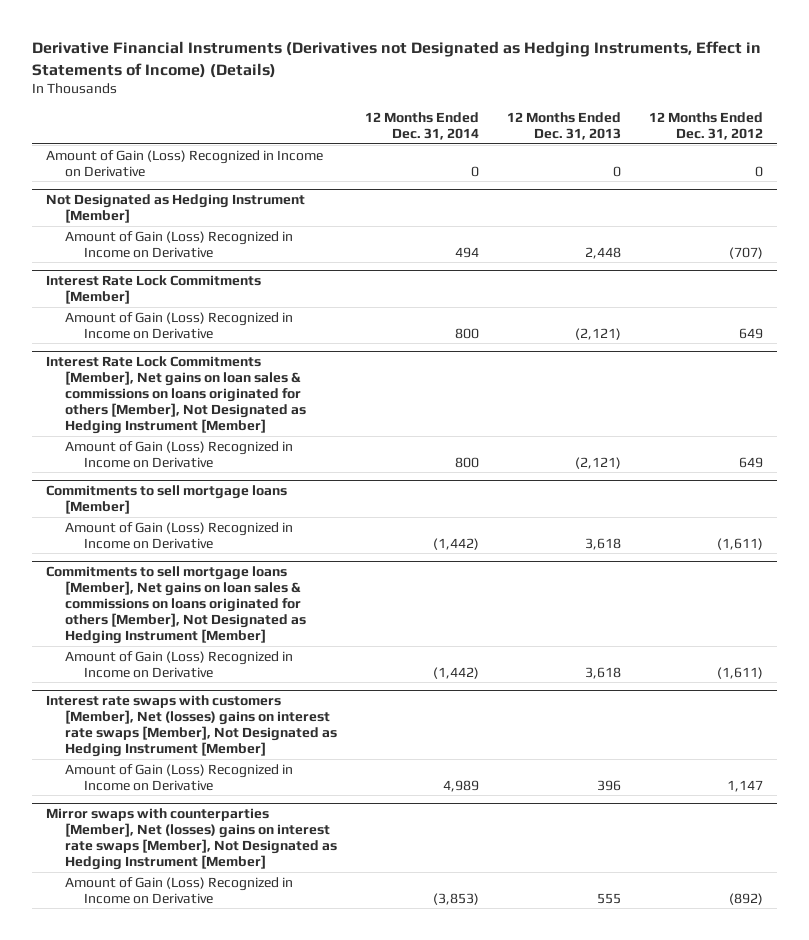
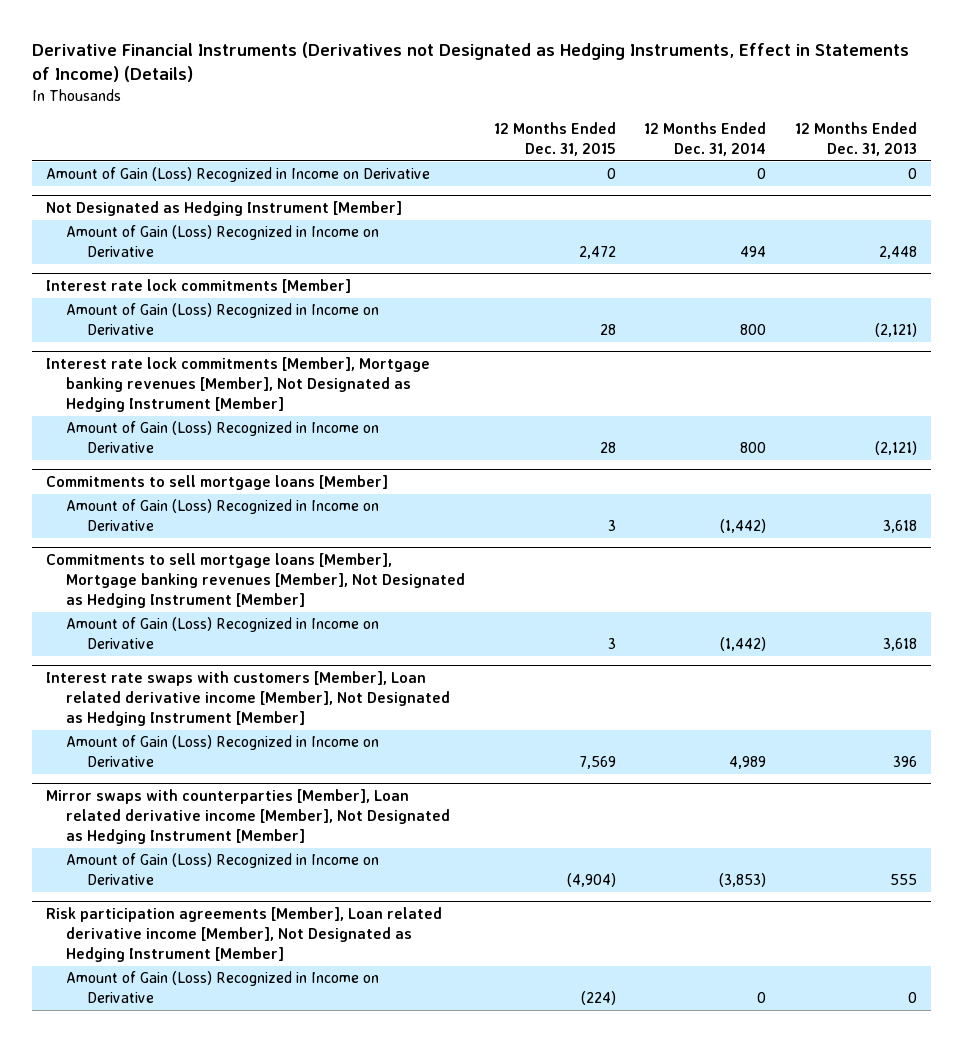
- | 12 Months Ended Dec. 31, 2014 | 12 Months Ended Dec. 31, 2013 | 12 Months Ended Dec. 31, 2012
+ | 12 Months Ended Dec. 31, 2015 | 12 Months Ended Dec. 31, 2014 | 12 Months Ended Dec. 31, 2013
- Interest Rate Lock Commitments [Member]
+ Interest rate lock commitments [Member]
- Interest Rate Lock Commitments [Member], Net gains on loan sales & commissions on loans originated for others [Member], Not Designated as Hedging Instrument [Member]
+ Interest rate lock commitments [Member], Mortgage banking revenues [Member], Not Designated as Hedging Instrument [Member]
- Commitments to sell mortgage loans [Member], Net gains on loan sales & commissions on loans originated for others [Member], Not Designated as Hedging Instrument [Member]
+ Commitments to sell mortgage loans [Member], Mortgage banking revenues [Member], Not Designated as Hedging Instrument [Member]
- Interest rate swaps with customers [Member], Net (losses) gains on interest rate swaps [Member], Not Designated as Hedging Instrument [Member]
+ Interest rate swaps with customers [Member], Loan related derivative income [Member], Not Designated as Hedging Instrument [Member]
- Mirror swaps with counterparties [Member], Net (losses) gains on interest rate swaps [Member], Not Designated as Hedging Instrument [Member]
+ Mirror swaps with counterparties [Member], Loan related derivative income [Member], Not Designated as Hedging Instrument [Member]
+ Risk participation agreements [Member], Loan related derivative income [Member], Not Designated as Hedging Instrument [Member]
+ Amount of Gain (Loss) Recognized in Income on Derivative | (224) | 0 | 0

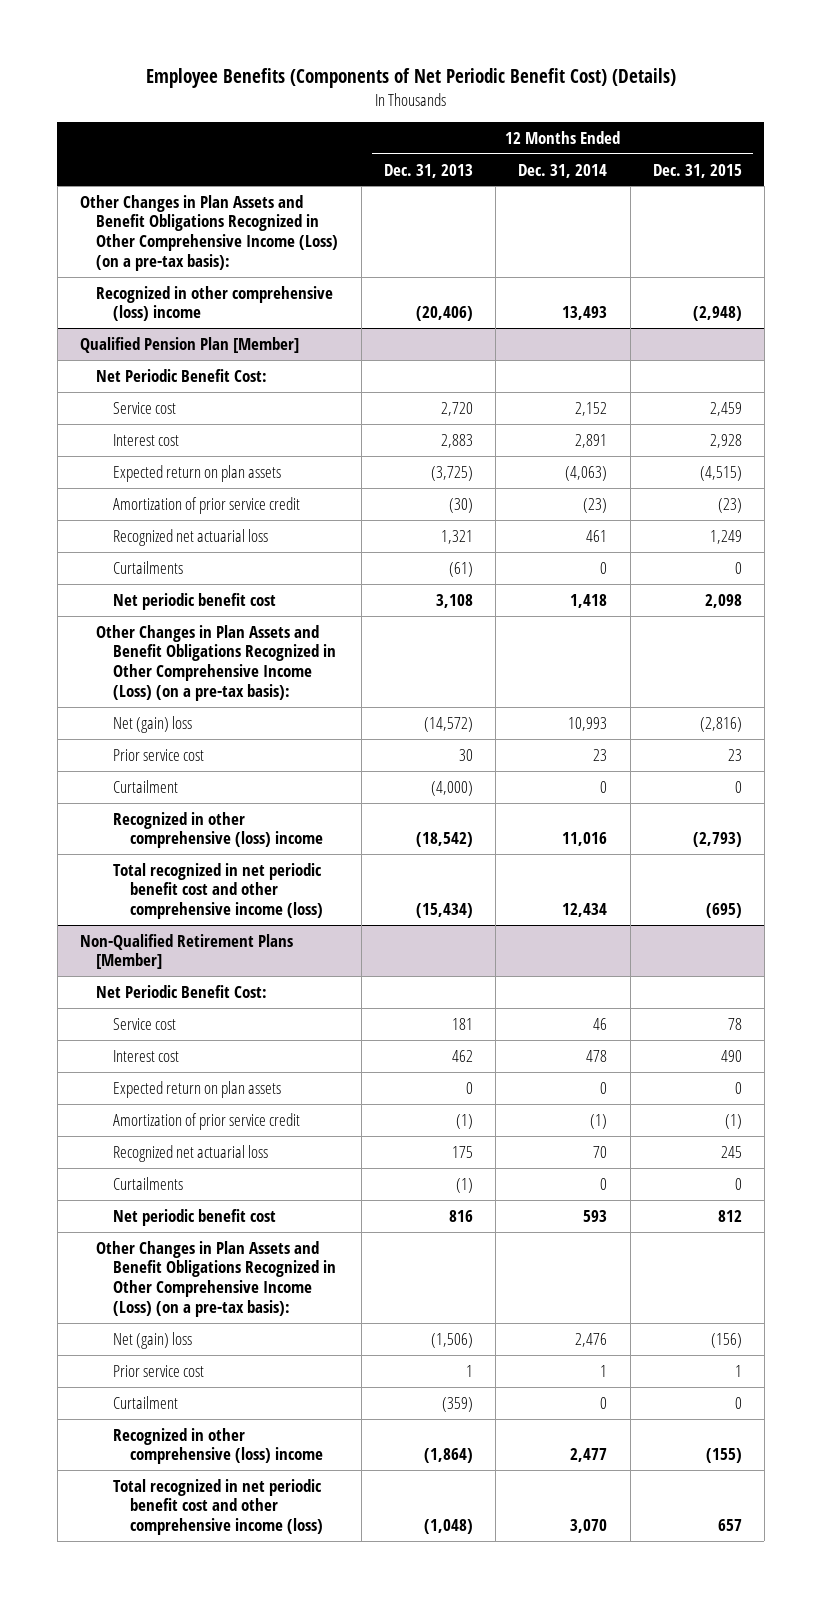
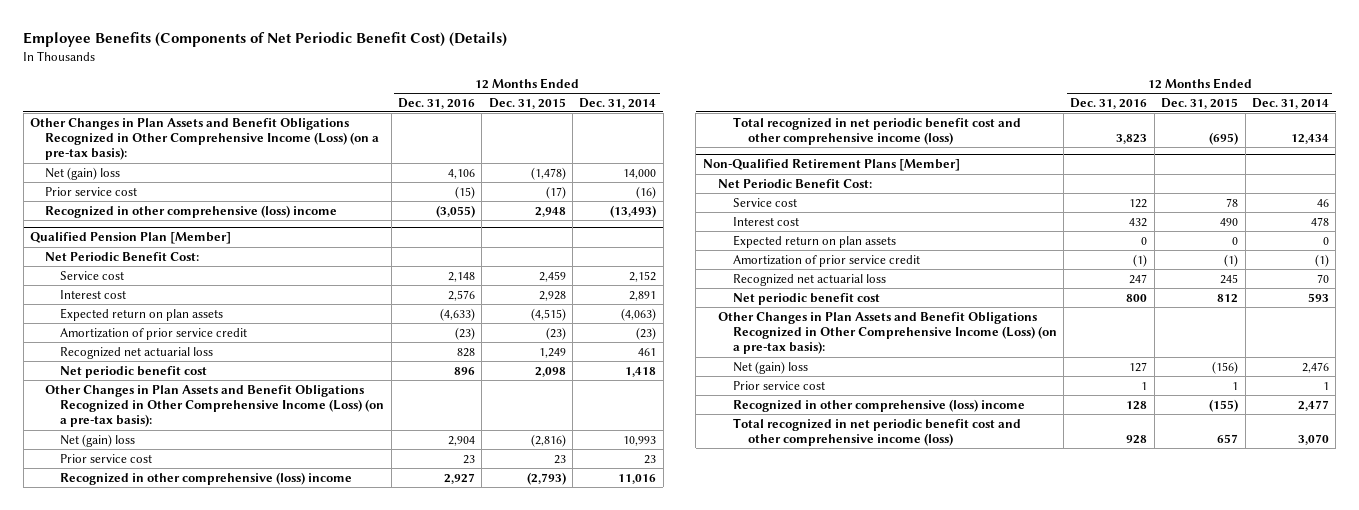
- | 12 Months Ended Dec. 31, 2013 | 12 Months Ended Dec. 31, 2014 | 12 Months Ended Dec. 31, 2015
+ | 12 Months Ended Dec. 31, 2016 | 12 Months Ended Dec. 31, 2015 | 12 Months Ended Dec. 31, 2014
- Recognized in other comprehensive (loss) income | (20,406) | 13,493 | (2,948)
+ Net (gain) loss | 4,106 | (1,478) | 14,000
+ Prior service cost | (15) | (17) | (16)
+ Recognized in other comprehensive (loss) income | (3,055) | 2,948 | (13,493)
@ Qualified Pension Plan [Member]
- Curtailments | (61) | 0 | 0
- Curtailment | (4,000) | 0 | 0
@ Non-Qualified Retirement Plans [Member]
- Curtailments | (1) | 0 | 0
- Curtailment | (359) | 0 | 0

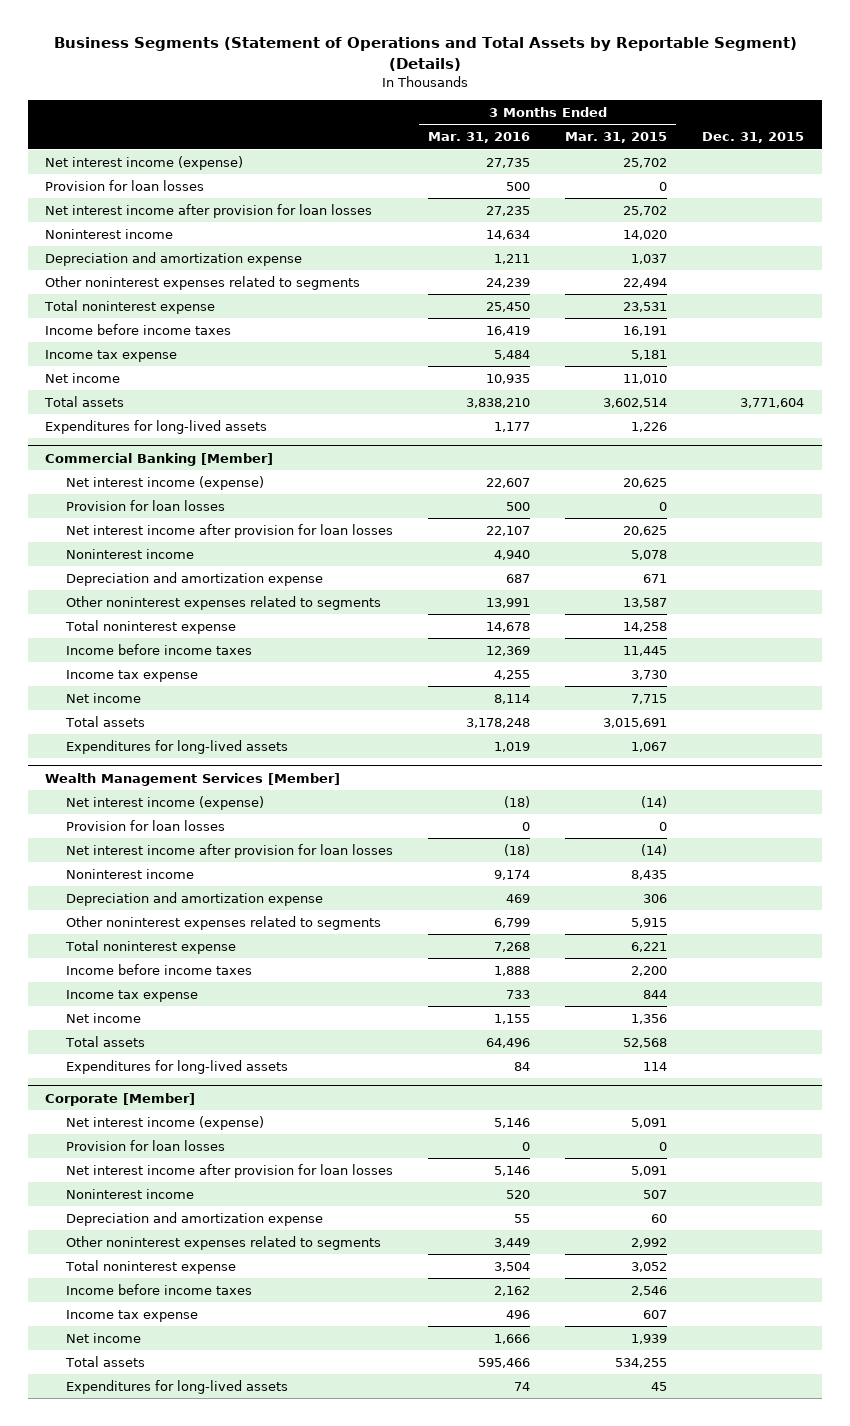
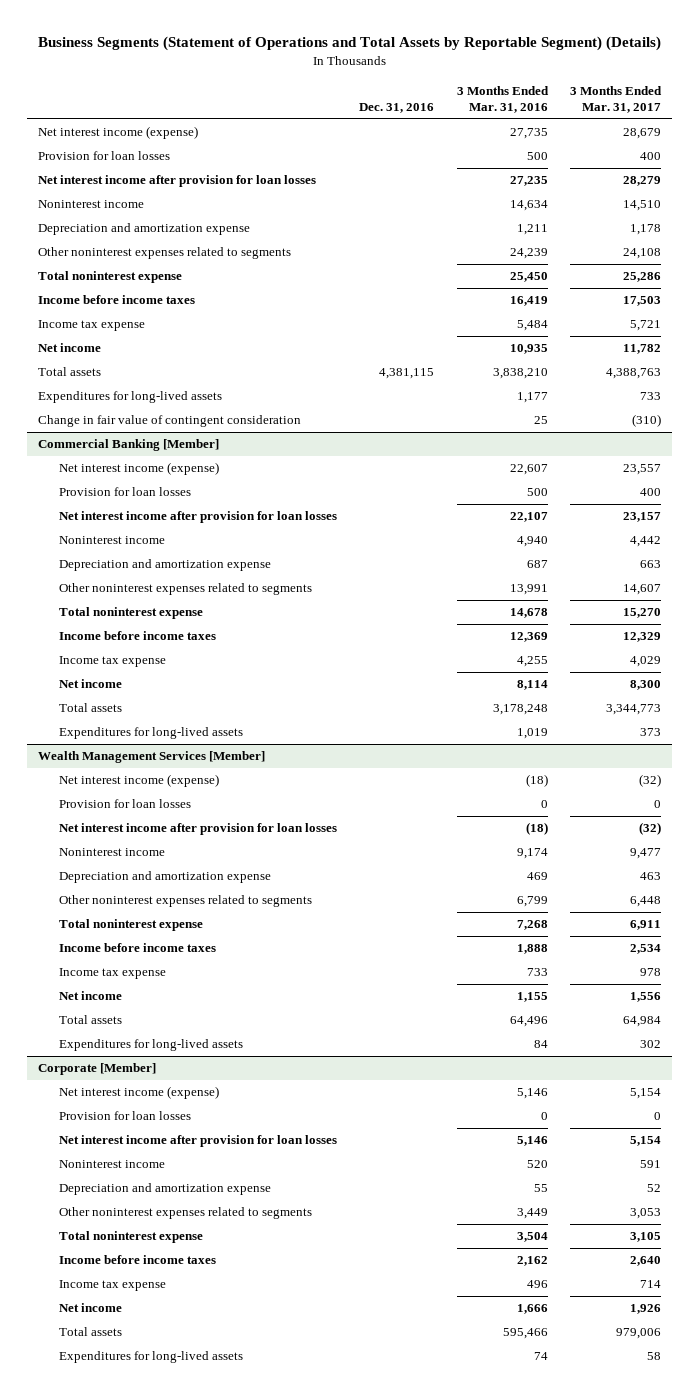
- | 3 Months Ended Mar. 31, 2016 | 3 Months Ended Mar. 31, 2015 | Dec. 31, 2015
+ | Dec. 31, 2016 | 3 Months Ended Mar. 31, 2016 | 3 Months Ended Mar. 31, 2017
+ Change in fair value of contingent consideration | | 25 | (310)

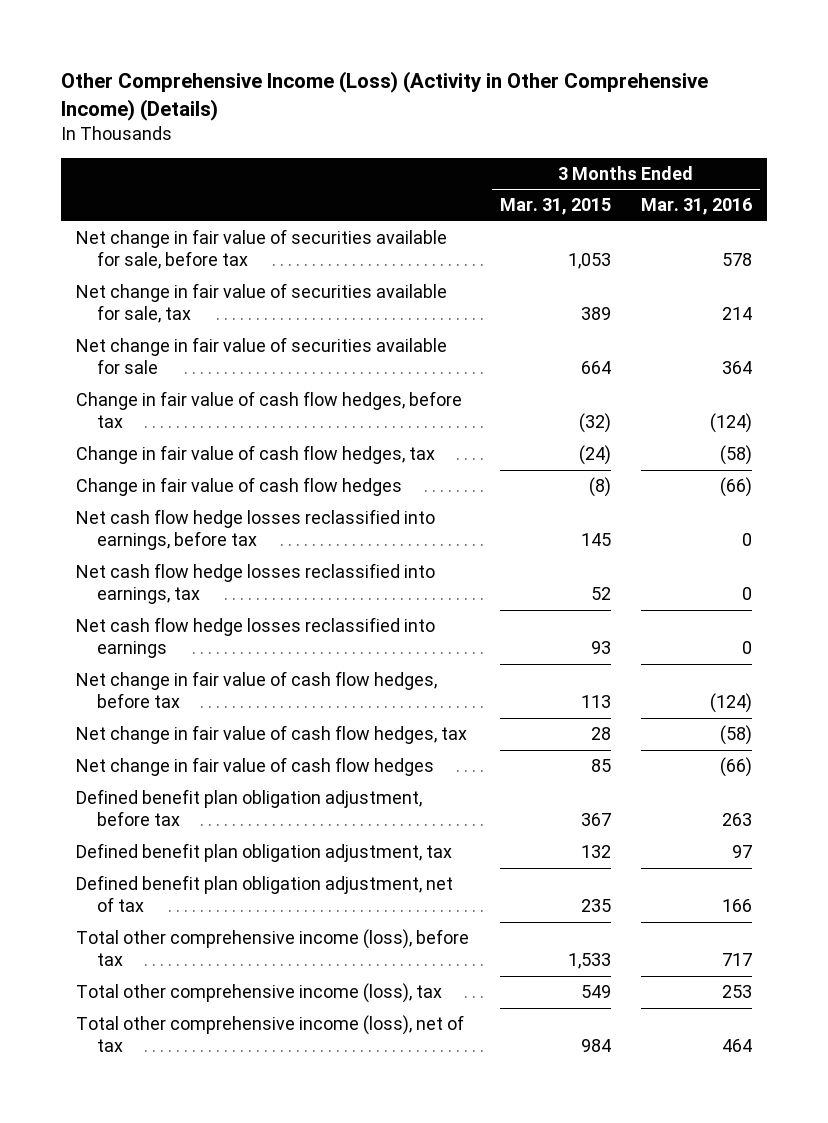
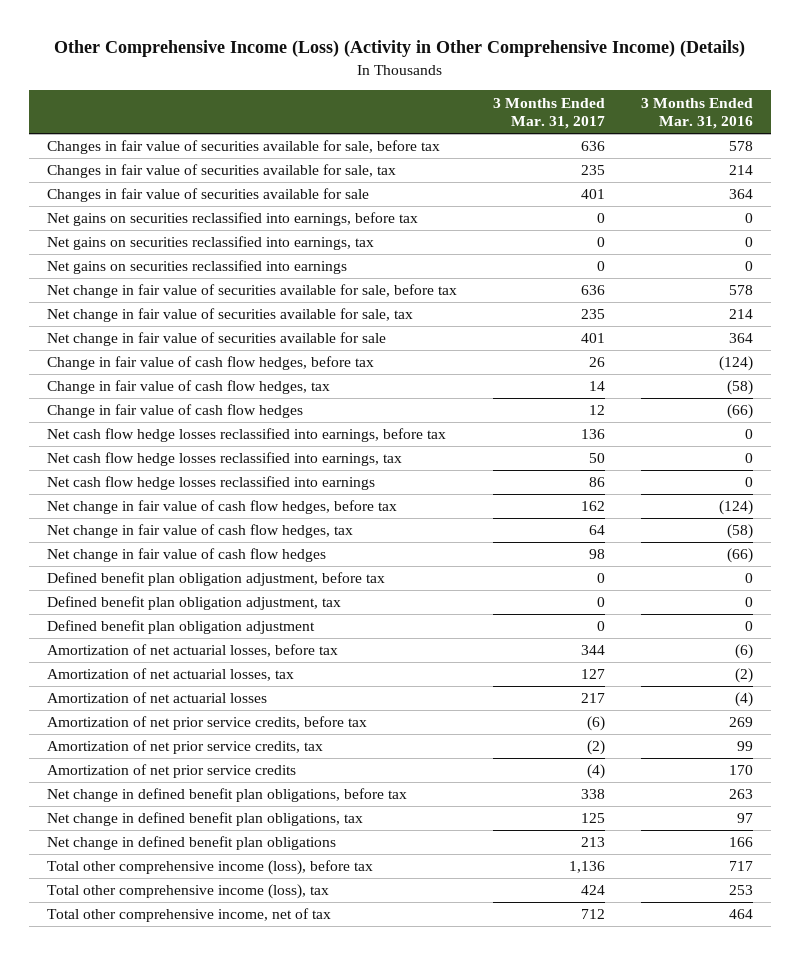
- | 3 Months Ended Mar. 31, 2015 | 3 Months Ended Mar. 31, 2016
+ | 3 Months Ended Mar. 31, 2017 | 3 Months Ended Mar. 31, 2016
+ Changes in fair value of securities available for sale, before tax | 636 | 578
+ Changes in fair value of securities available for sale, tax | 235 | 214
+ Changes in fair value of securities available for sale | 401 | 364
+ Net gains on securities reclassified into earnings, before tax | 0 | 0
+ Net gains on securities reclassified into earnings, tax | 0 | 0
+ Net gains on securities reclassified into earnings | 0 | 0
- Defined benefit plan obligation adjustment, before tax | 367 | 263
- Defined benefit plan obligation adjustment, tax | 132 | 97
- Defined benefit plan obligation adjustment, net of tax | 235 | 166
+ Defined benefit plan obligation adjustment, before tax | 0 | 0
+ Defined benefit plan obligation adjustment, tax | 0 | 0
+ Defined benefit plan obligation adjustment | 0 | 0
+ Amortization of net actuarial losses, before tax | 344 | (6)
+ Amortization of net actuarial losses, tax | 127 | (2)
+ Amortization of net actuarial losses | 217 | (4)
+ Amortization of net prior service credits, before tax | (6) | 269
+ Amortization of net prior service credits, tax | (2) | 99
+ Amortization of net prior service credits | (4) | 170
+ Net change in defined benefit plan obligations, before tax | 338 | 263
+ Net change in defined benefit plan obligations, tax | 125 | 97
+ Net change in defined benefit plan obligations | 213 | 166
- Total other comprehensive income (loss), net of tax | 984 | 464
+ Total other comprehensive income, net of tax | 712 | 464

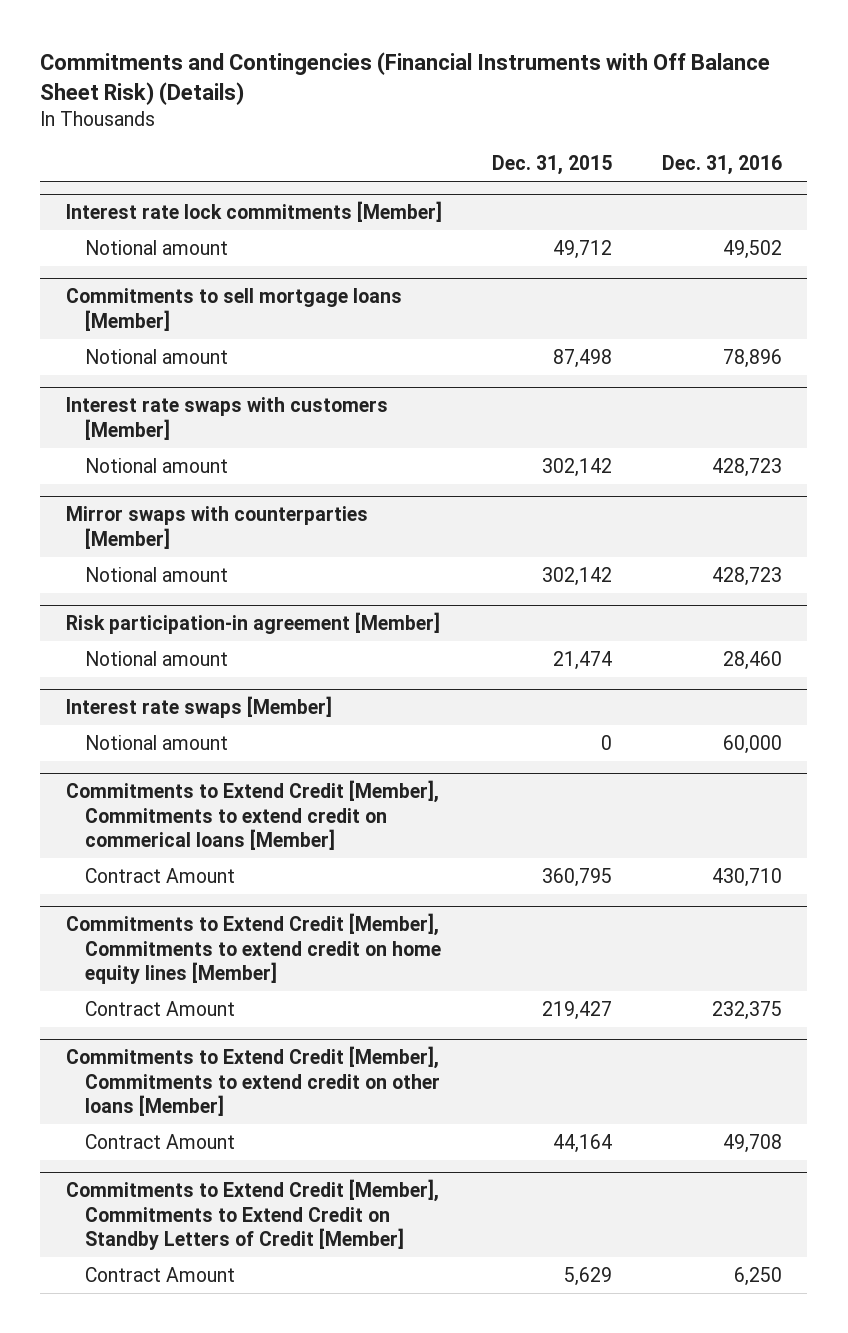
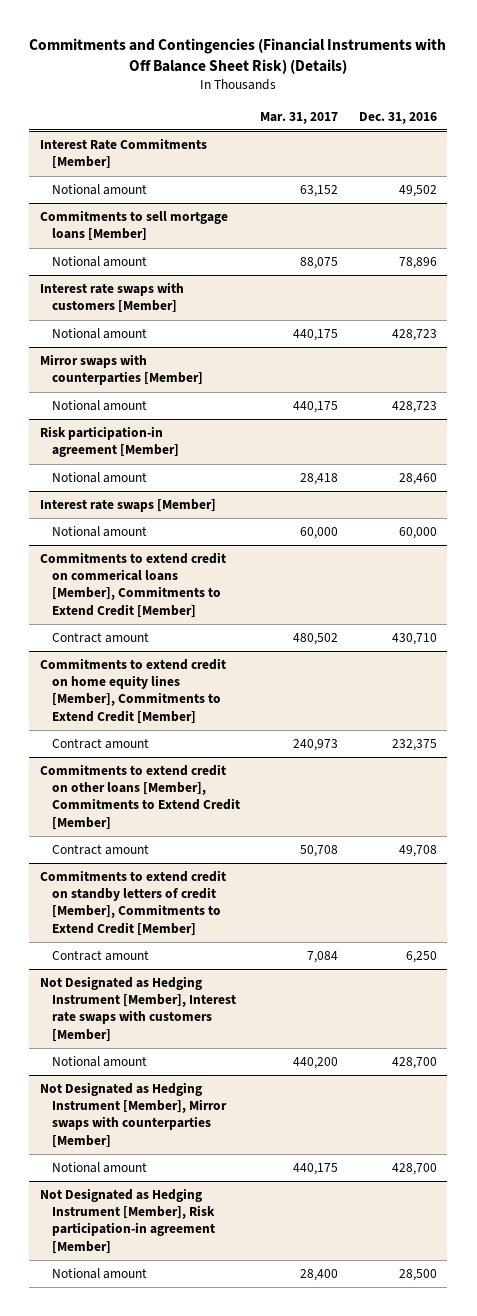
- | Dec. 31, 2015 | Dec. 31, 2016
+ | Mar. 31, 2017 | Dec. 31, 2016
- Interest rate lock commitments [Member]
+ Interest Rate Commitments [Member]
- Commitments to Extend Credit [Member], Commitments to extend credit on commerical loans [Member]
- Contract Amount | 360,795 | 430,710
- Commitments to Extend Credit [Member], Commitments to extend credit on home equity lines [Member]
- Contract Amount | 219,427 | 232,375
- Commitments to Extend Credit [Member], Commitments to extend credit on other loans [Member]
- Contract Amount | 44,164 | 49,708
- Commitments to Extend Credit [Member], Commitments to Extend Credit on Standby Letters of Credit [Member]
- Contract Amount | 5,629 | 6,250
+ Commitments to extend credit on commerical loans [Member], Commitments to Extend Credit [Member]
+ Contract amount | 480,502 | 430,710
+ Commitments to extend credit on home equity lines [Member], Commitments to Extend Credit [Member]
+ Contract amount | 240,973 | 232,375
+ Commitments to extend credit on other loans [Member], Commitments to Extend Credit [Member]
+ Contract amount | 50,708 | 49,708
+ Commitments to extend credit on standby letters of credit [Member], Commitments to Extend Credit [Member]
+ Contract amount | 7,084 | 6,250
+ Not Designated as Hedging Instrument [Member], Interest rate swaps with customers [Member]
+ Notional amount | 440,200 | 428,700
+ Not Designated as Hedging Instrument [Member], Mirror swaps with counterparties [Member]
+ Notional amount | 440,175 | 428,700
+ Not Designated as Hedging Instrument [Member], Risk participation-in agreement [Member]
+ Notional amount | 28,400 | 28,500

